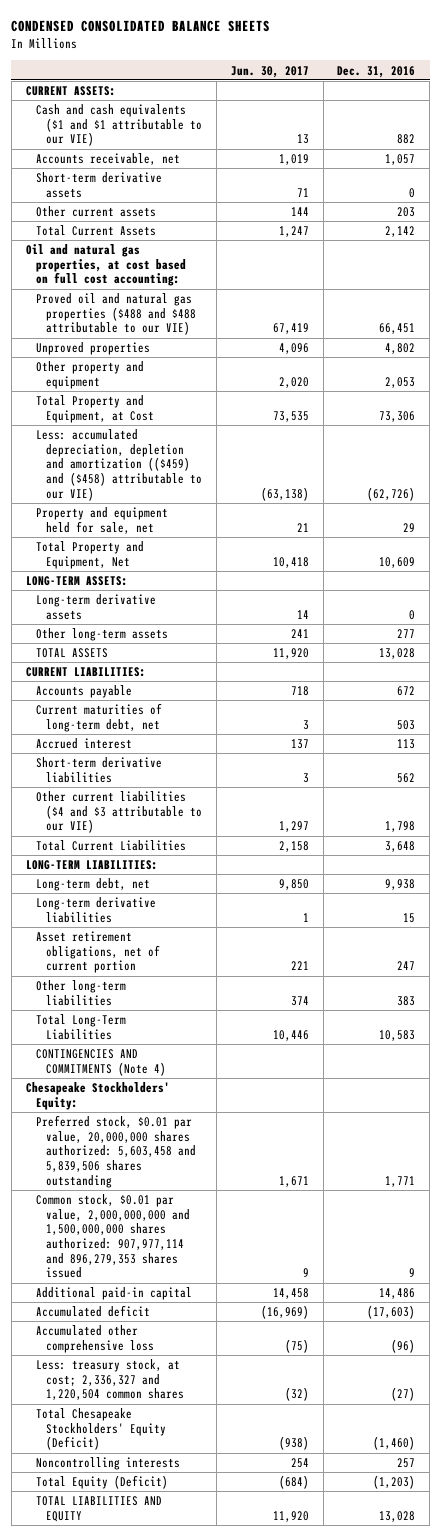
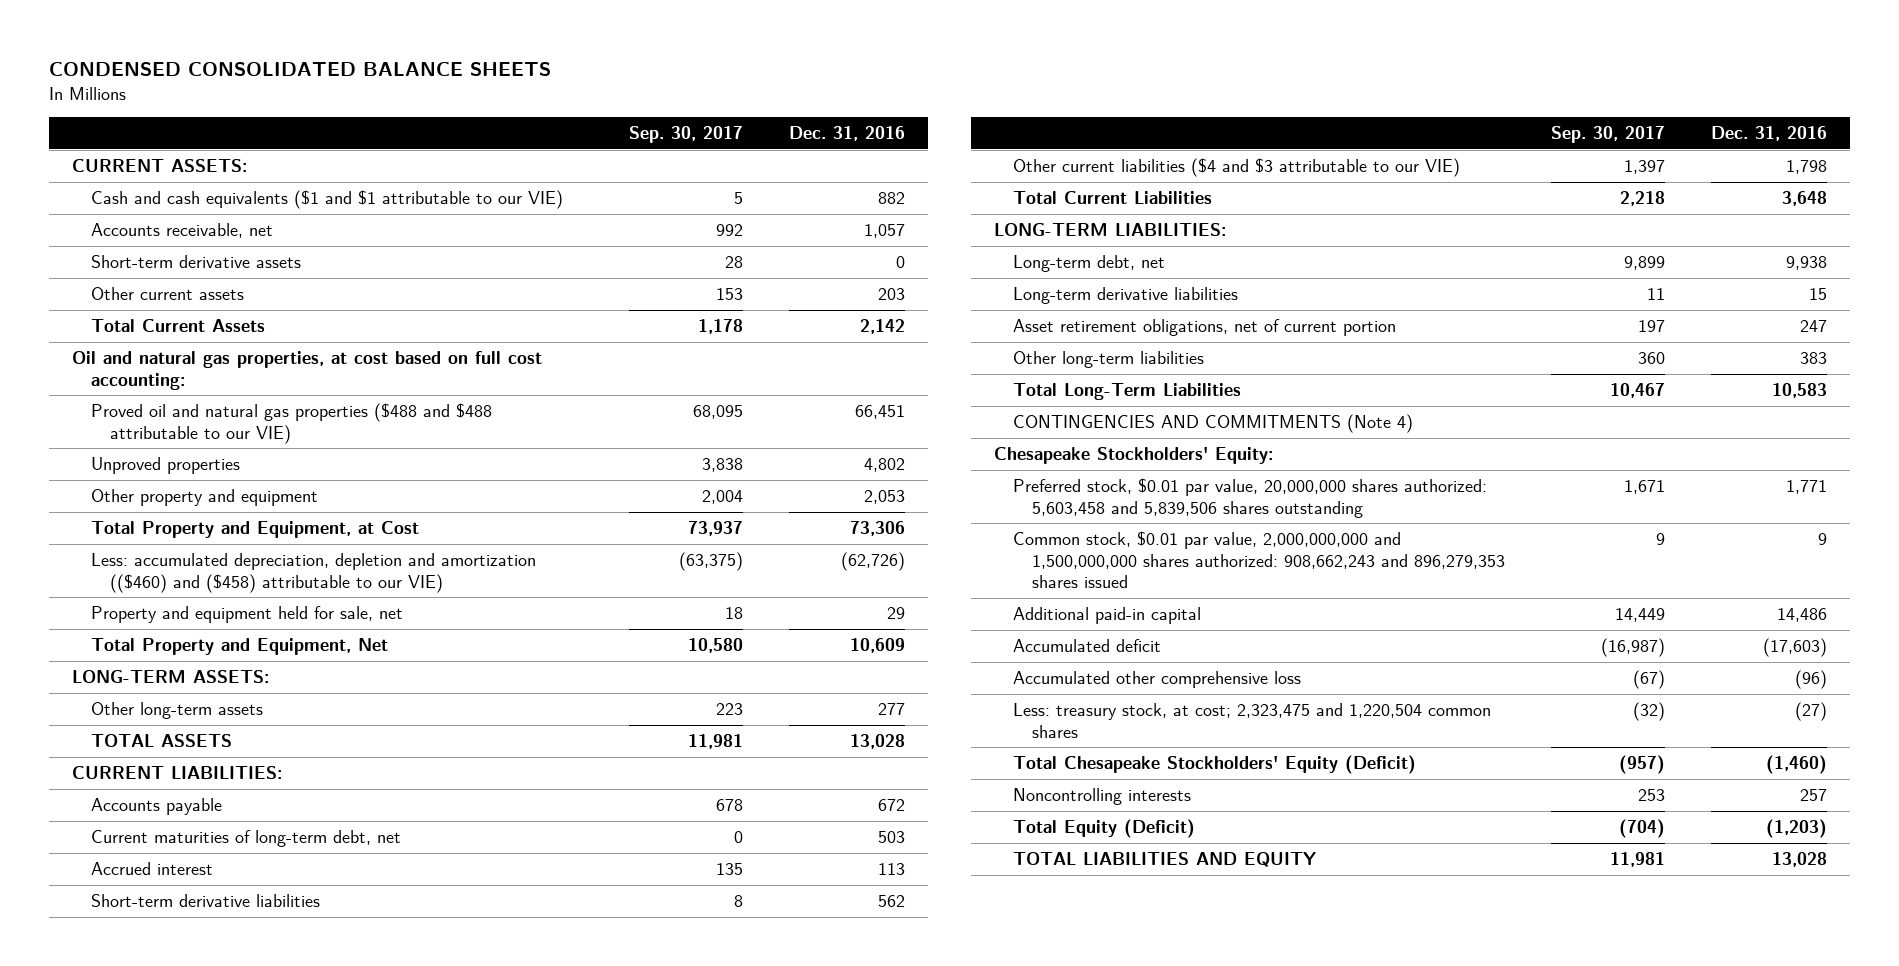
- | Jun. 30, 2017 | Dec. 31, 2016
+ | Sep. 30, 2017 | Dec. 31, 2016
- Less: accumulated depreciation, depletion and amortization (($459) and ($458) attributable to our VIE) | (63,138) | (62,726)
+ Less: accumulated depreciation, depletion and amortization (($460) and ($458) attributable to our VIE) | (63,375) | (62,726)
- Long-term derivative assets | 14 | 0
- Common stock, $0.01 par value, 2,000,000,000 and 1,500,000,000 shares authorized: 907,977,114 and 896,279,353 shares issued | 9 | 9
+ Common stock, $0.01 par value, 2,000,000,000 and 1,500,000,000 shares authorized: 908,662,243 and 896,279,353 shares issued | 9 | 9
- Less: treasury stock, at cost; 2,336,327 and 1,220,504 common shares | (32) | (27)
+ Less: treasury stock, at cost; 2,323,475 and 1,220,504 common shares | (32) | (27)

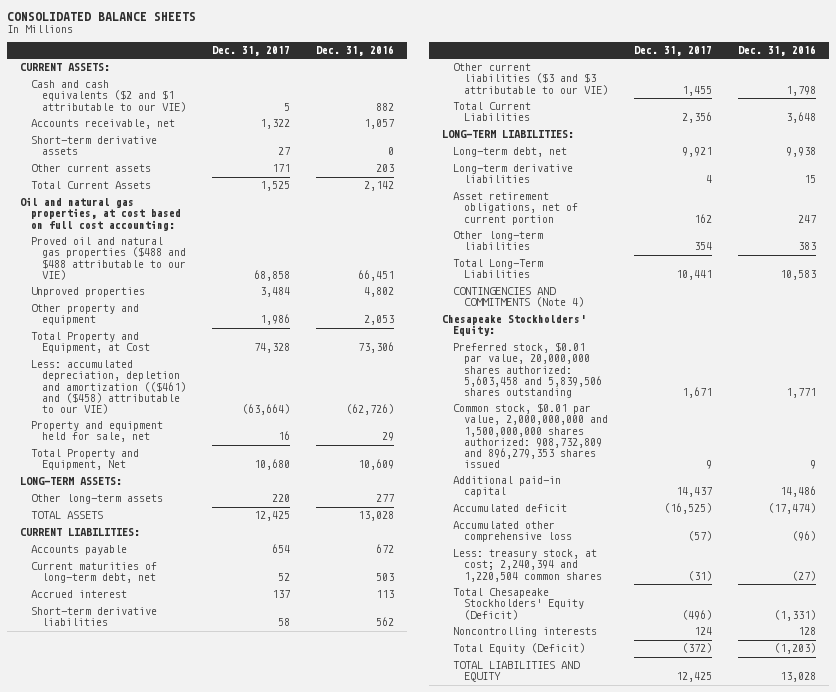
- CONDENSED CONSOLIDATED BALANCE SHEETS
+ CONSOLIDATED BALANCE SHEETS
- | Sep. 30, 2017 | Dec. 31, 2016
+ | Dec. 31, 2017 | Dec. 31, 2016
- Cash and cash equivalents ($1 and $1 attributable to our VIE) | 5 | 882
+ Cash and cash equivalents ($2 and $1 attributable to our VIE) | 5 | 882
- Less: accumulated depreciation, depletion and amortization (($460) and ($458) attributable to our VIE) | (63,375) | (62,726)
+ Less: accumulated depreciation, depletion and amortization (($461) and ($458) attributable to our VIE) | (63,664) | (62,726)
- Other current liabilities ($4 and $3 attributable to our VIE) | 1,397 | 1,798
+ Other current liabilities ($3 and $3 attributable to our VIE) | 1,455 | 1,798
- Common stock, $0.01 par value, 2,000,000,000 and 1,500,000,000 shares authorized: 908,662,243 and 896,279,353 shares issued | 9 | 9
+ Common stock, $0.01 par value, 2,000,000,000 and 1,500,000,000 shares authorized: 908,732,809 and 896,279,353 shares issued | 9 | 9
- Accumulated deficit | (16,987) | (17,603)
+ Accumulated deficit | (16,525) | (17,474)
- Less: treasury stock, at cost; 2,323,475 and 1,220,504 common shares | (32) | (27)
- Total Chesapeake Stockholders' Equity (Deficit) | (957) | (1,460)
- Noncontrolling interests | 253 | 257
+ Less: treasury stock, at cost; 2,240,394 and 1,220,504 common shares | (31) | (27)
+ Total Chesapeake Stockholders' Equity (Deficit) | (496) | (1,331)
+ Noncontrolling interests | 124 | 128

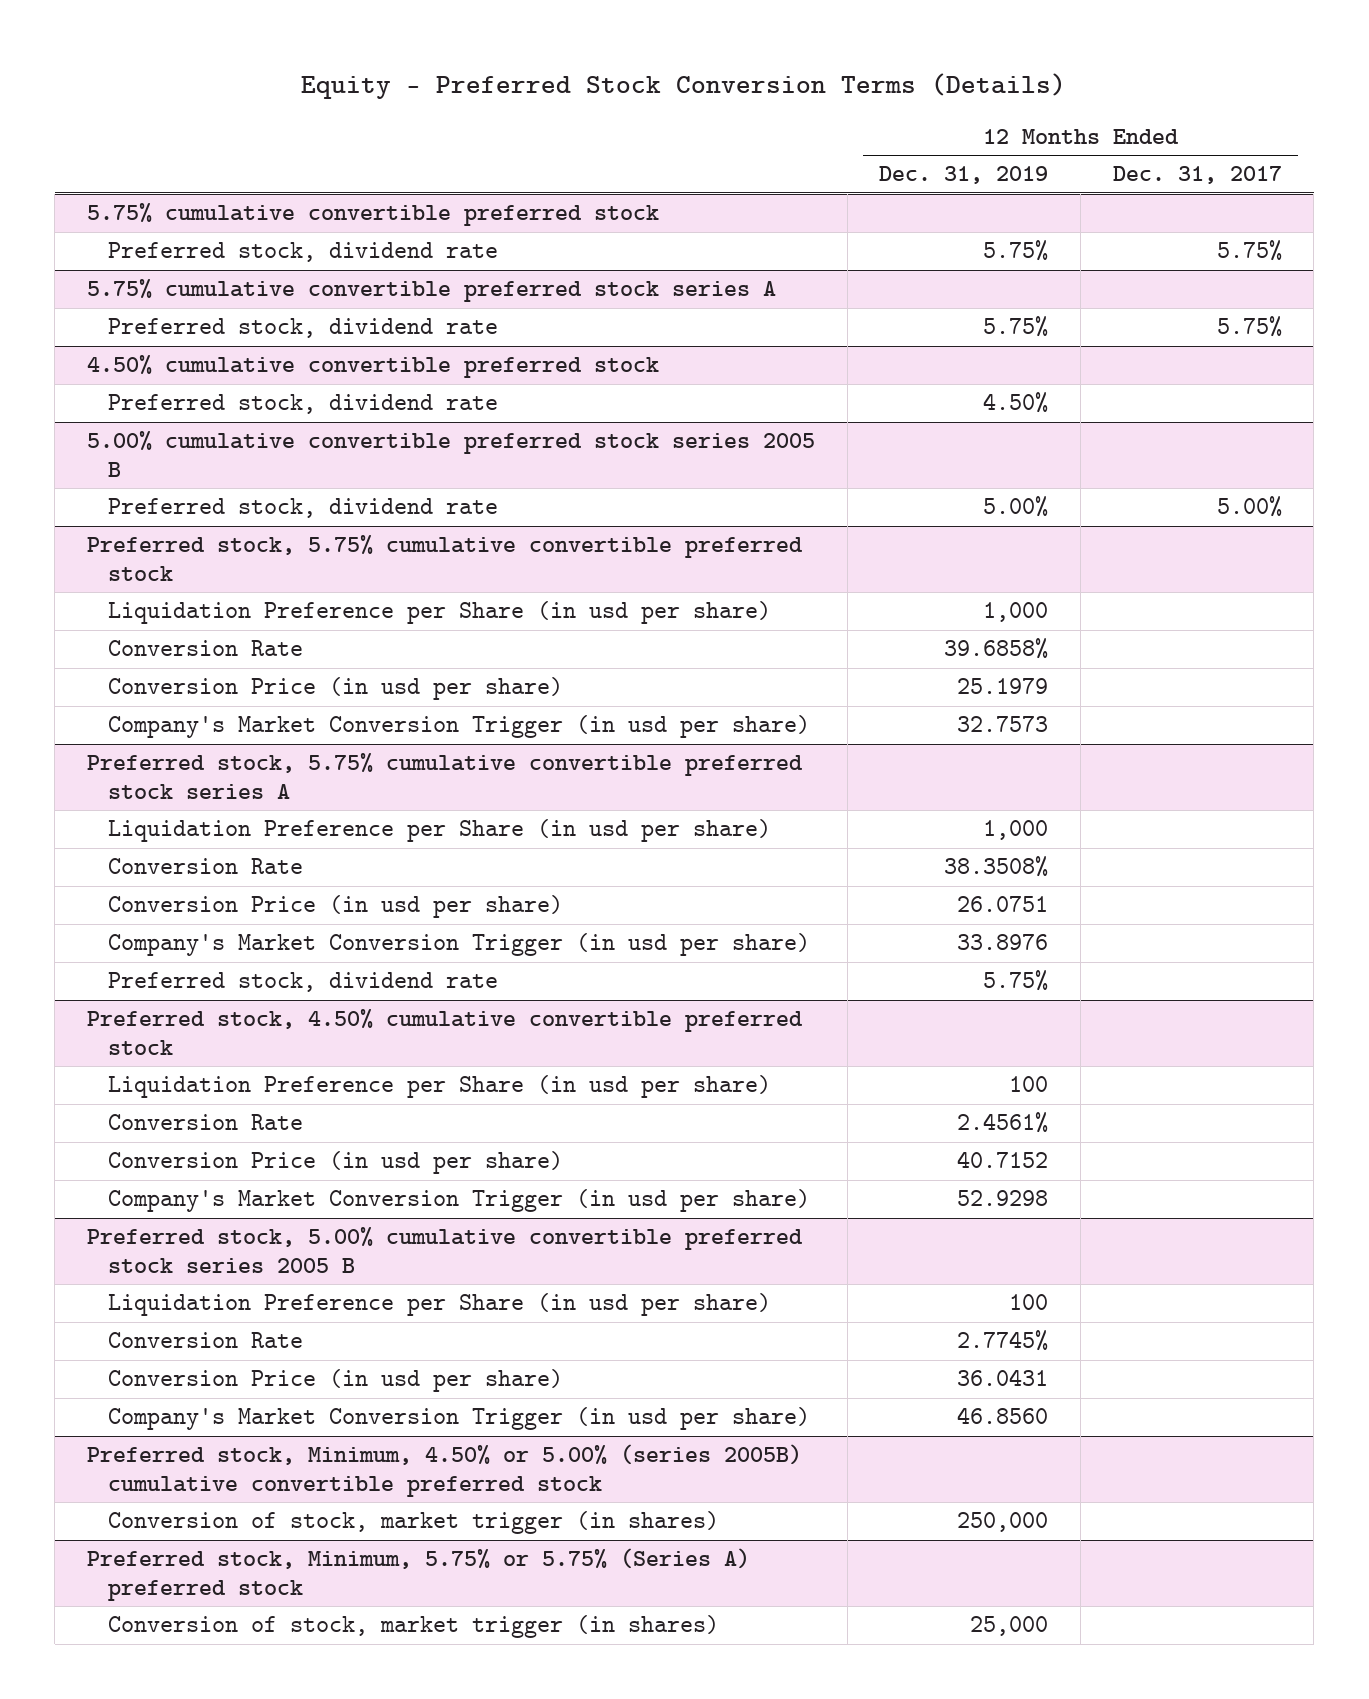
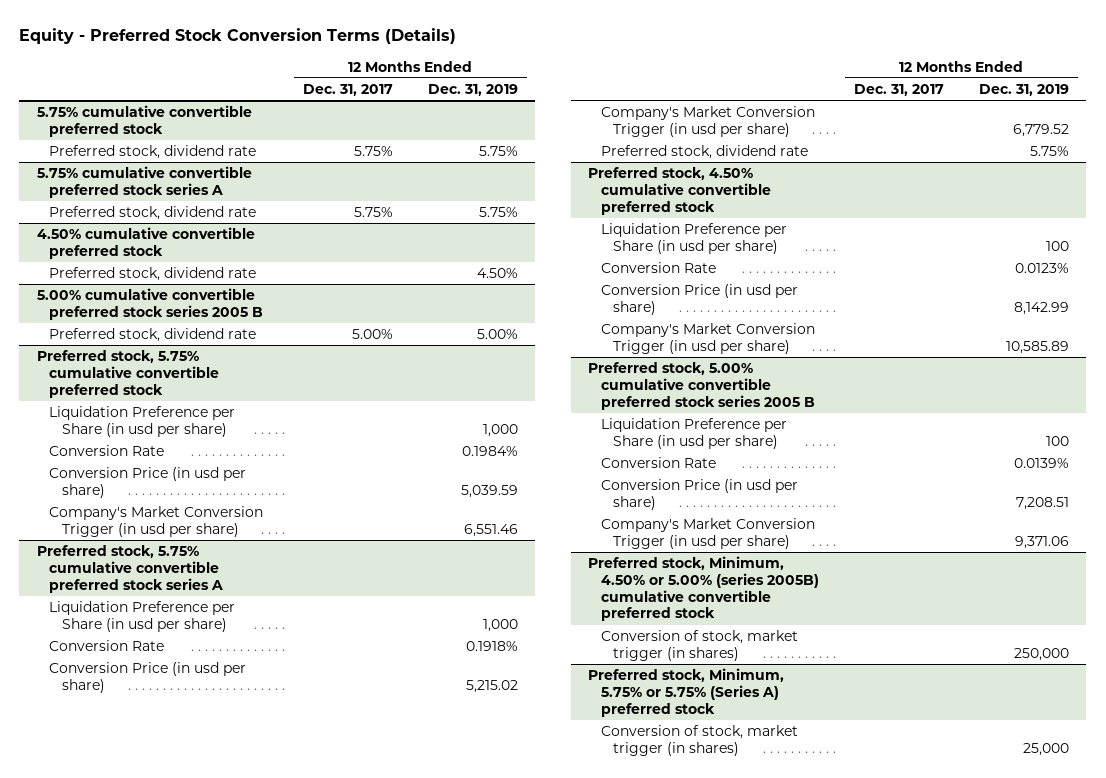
- | 12 Months Ended Dec. 31, 2019 | 12 Months Ended Dec. 31, 2017
+ | 12 Months Ended Dec. 31, 2017 | 12 Months Ended Dec. 31, 2019
@ Preferred stock, 5.75% cumulative convertible preferred stock
- Conversion Rate | 39.6858% |
- Conversion Price (in usd per share) | 25.1979 |
- Company's Market Conversion Trigger (in usd per share) | 32.7573 |
+ Conversion Rate | | 0.1984%
+ Conversion Price (in usd per share) | | 5,039.59
+ Company's Market Conversion Trigger (in usd per share) | | 6,551.46
@ Preferred stock, 5.75% cumulative convertible preferred stock series A
- Conversion Rate | 38.3508% |
- Conversion Price (in usd per share) | 26.0751 |
- Company's Market Conversion Trigger (in usd per share) | 33.8976 |
+ Conversion Rate | | 0.1918%
+ Conversion Price (in usd per share) | | 5,215.02
+ Company's Market Conversion Trigger (in usd per share) | | 6,779.52
@ Preferred stock, 4.50% cumulative convertible preferred stock
- Conversion Rate | 2.4561% |
- Conversion Price (in usd per share) | 40.7152 |
- Company's Market Conversion Trigger (in usd per share) | 52.9298 |
+ Conversion Rate | | 0.0123%
+ Conversion Price (in usd per share) | | 8,142.99
+ Company's Market Conversion Trigger (in usd per share) | | 10,585.89
@ Preferred stock, 5.00% cumulative convertible preferred stock series 2005 B
- Conversion Rate | 2.7745% |
- Conversion Price (in usd per share) | 36.0431 |
- Company's Market Conversion Trigger (in usd per share) | 46.8560 |
+ Conversion Rate | | 0.0139%
+ Conversion Price (in usd per share) | | 7,208.51
+ Company's Market Conversion Trigger (in usd per share) | | 9,371.06

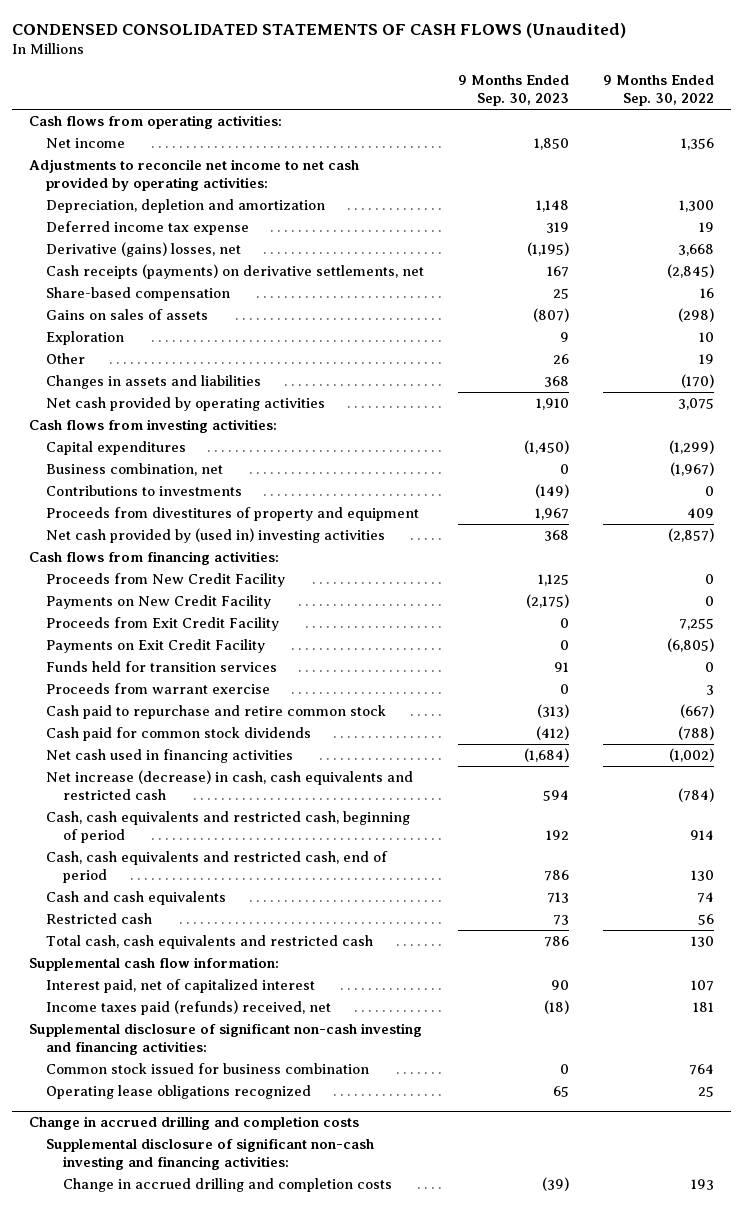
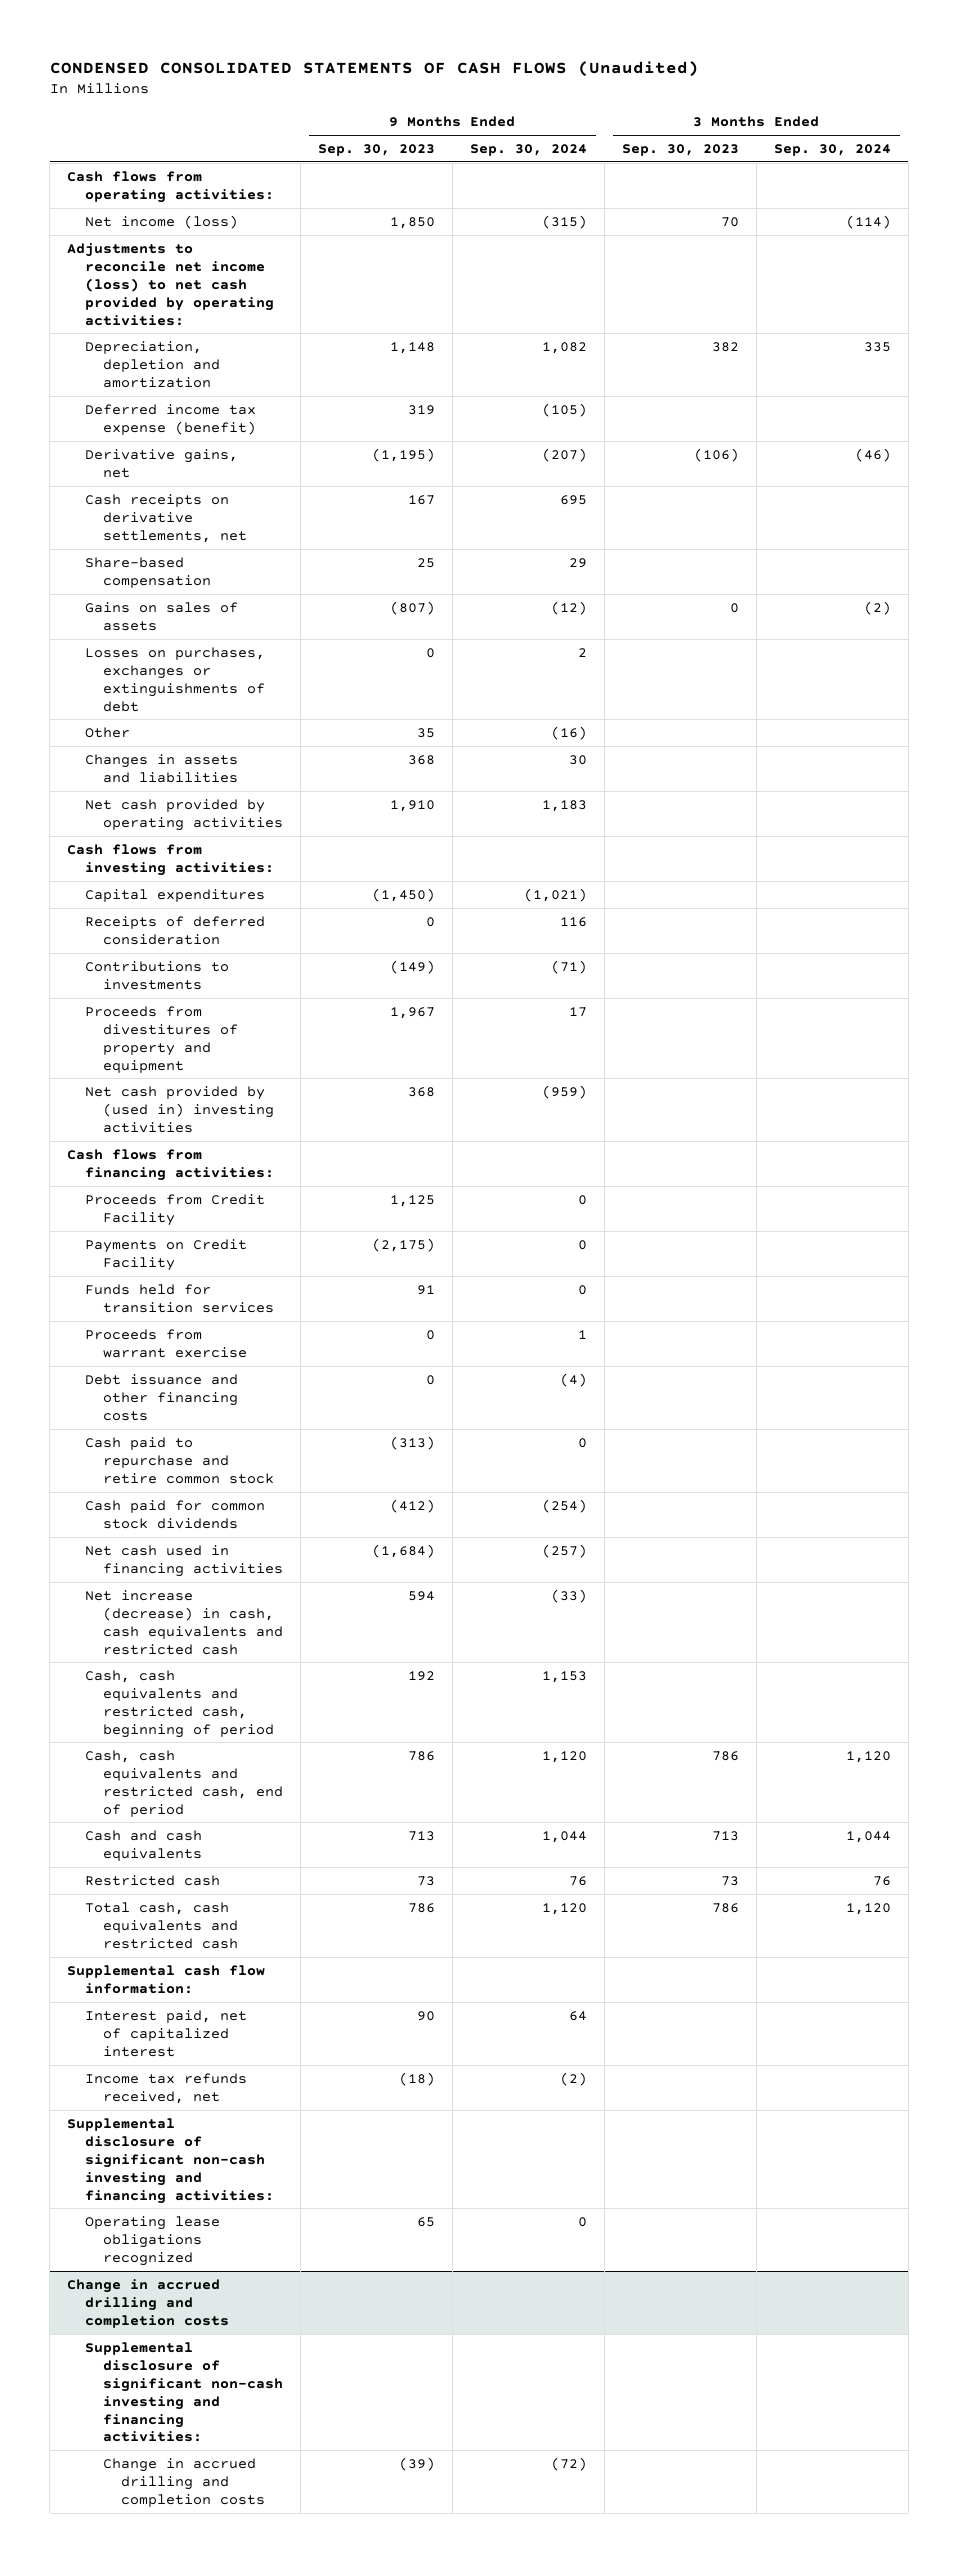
- | 9 Months Ended Sep. 30, 2023 | 9 Months Ended Sep. 30, 2022
+ | 9 Months Ended Sep. 30, 2023 | 9 Months Ended Sep. 30, 2024 | 3 Months Ended Sep. 30, 2023 | 3 Months Ended Sep. 30, 2024
- Net income | 1,850 | 1,356
- Adjustments to reconcile net income to net cash provided by operating activities:
+ Net income (loss) | 1,850 | (315) | 70 | (114)
+ Adjustments to reconcile net income (loss) to net cash provided by operating activities:
- Deferred income tax expense | 319 | 19
- Derivative (gains) losses, net | (1,195) | 3,668
- Cash receipts (payments) on derivative settlements, net | 167 | (2,845)
+ Deferred income tax expense (benefit) | 319 | (105) | |
+ Derivative gains, net | (1,195) | (207) | (106) | (46)
+ Cash receipts on derivative settlements, net | 167 | 695 | |
- Exploration | 9 | 10
- Other | 26 | 19
+ Losses on purchases, exchanges or extinguishments of debt | 0 | 2 | |
+ Other | 35 | (16) | |
- Business combination, net | 0 | (1,967)
+ Receipts of deferred consideration | 0 | 116 | |
- Proceeds from New Credit Facility | 1,125 | 0
- Payments on New Credit Facility | (2,175) | 0
- Proceeds from Exit Credit Facility | 0 | 7,255
- Payments on Exit Credit Facility | 0 | (6,805)
+ Proceeds from Credit Facility | 1,125 | 0 | |
+ Payments on Credit Facility | (2,175) | 0 | |
+ Debt issuance and other financing costs | 0 | (4) | |
- Income taxes paid (refunds) received, net | (18) | 181
+ Income tax refunds received, net | (18) | (2) | |
- Common stock issued for business combination | 0 | 764

